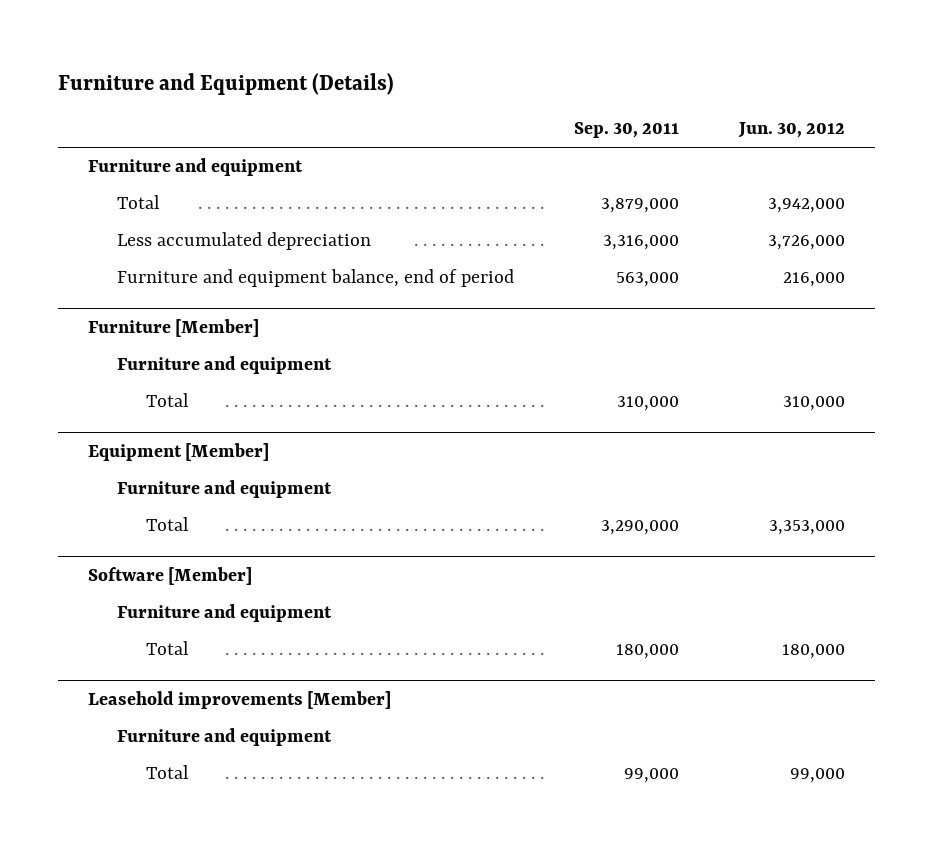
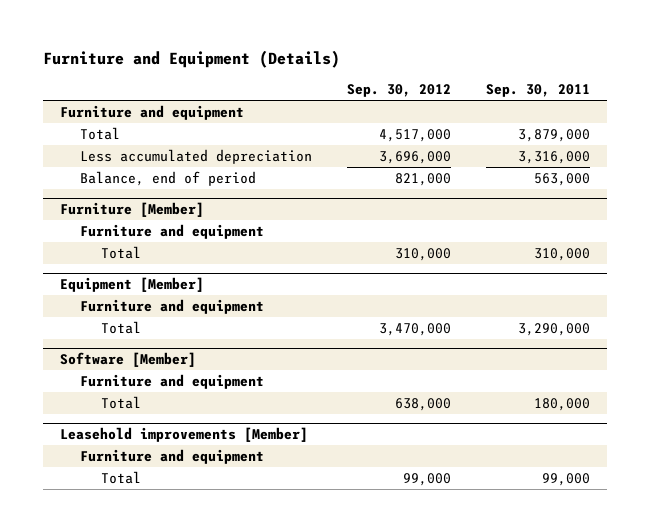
- | Sep. 30, 2011 | Jun. 30, 2012
+ | Sep. 30, 2012 | Sep. 30, 2011
- Furniture and equipment balance, end of period | 563,000 | 216,000
+ Balance, end of period | 821,000 | 563,000

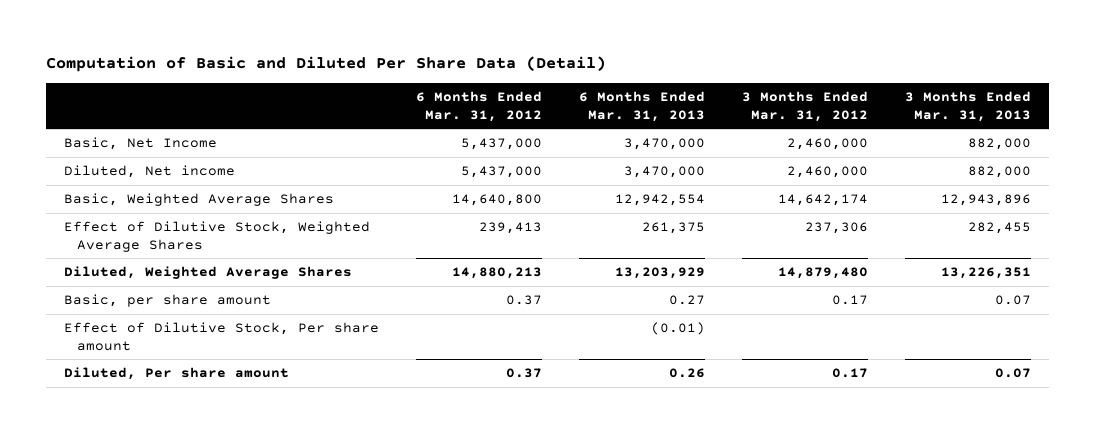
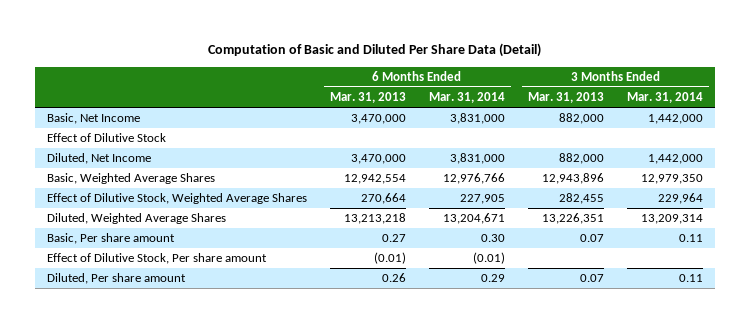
- | 6 Months Ended Mar. 31, 2012 | 6 Months Ended Mar. 31, 2013 | 3 Months Ended Mar. 31, 2012 | 3 Months Ended Mar. 31, 2013
+ | 6 Months Ended Mar. 31, 2013 | 6 Months Ended Mar. 31, 2014 | 3 Months Ended Mar. 31, 2013 | 3 Months Ended Mar. 31, 2014
- Diluted, Net income | 5,437,000 | 3,470,000 | 2,460,000 | 882,000
+ Effect of Dilutive Stock
+ Diluted, Net Income | 3,470,000 | 3,831,000 | 882,000 | 1,442,000
- Effect of Dilutive Stock, Weighted Average Shares | 239,413 | 261,375 | 237,306 | 282,455
- Diluted, Weighted Average Shares | 14,880,213 | 13,203,929 | 14,879,480 | 13,226,351
- Basic, per share amount | 0.37 | 0.27 | 0.17 | 0.07
+ Effect of Dilutive Stock, Weighted Average Shares | 270,664 | 227,905 | 282,455 | 229,964
+ Diluted, Weighted Average Shares | 13,213,218 | 13,204,671 | 13,226,351 | 13,209,314
+ Basic, Per share amount | 0.27 | 0.30 | 0.07 | 0.11

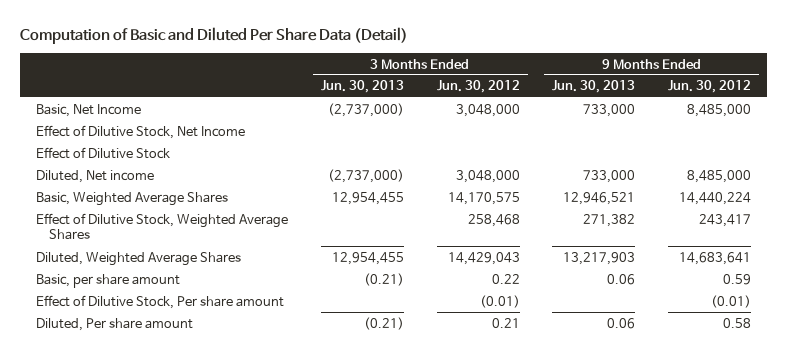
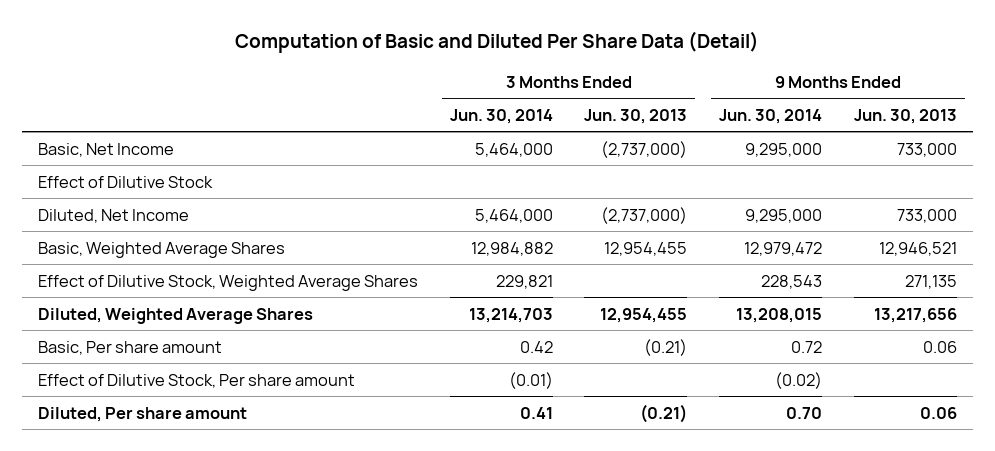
- | 3 Months Ended Jun. 30, 2013 | 3 Months Ended Jun. 30, 2012 | 9 Months Ended Jun. 30, 2013 | 9 Months Ended Jun. 30, 2012
+ | 3 Months Ended Jun. 30, 2014 | 3 Months Ended Jun. 30, 2013 | 9 Months Ended Jun. 30, 2014 | 9 Months Ended Jun. 30, 2013
- Effect of Dilutive Stock, Net Income
- Diluted, Net income | (2,737,000) | 3,048,000 | 733,000 | 8,485,000
+ Diluted, Net Income | 5,464,000 | (2,737,000) | 9,295,000 | 733,000
- Effect of Dilutive Stock, Weighted Average Shares | | 258,468 | 271,382 | 243,417
- Diluted, Weighted Average Shares | 12,954,455 | 14,429,043 | 13,217,903 | 14,683,641
- Basic, per share amount | (0.21) | 0.22 | 0.06 | 0.59
+ Effect of Dilutive Stock, Weighted Average Shares | 229,821 | | 228,543 | 271,135
+ Diluted, Weighted Average Shares | 13,214,703 | 12,954,455 | 13,208,015 | 13,217,656
+ Basic, Per share amount | 0.42 | (0.21) | 0.72 | 0.06

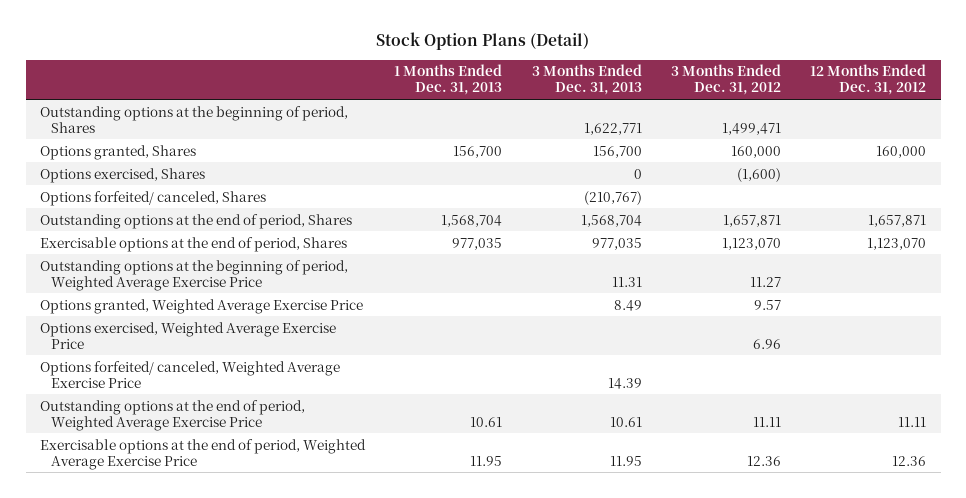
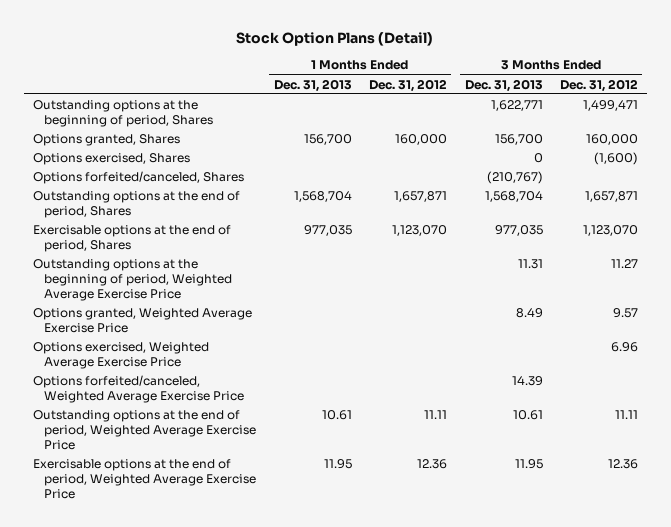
- | 1 Months Ended Dec. 31, 2013 | 3 Months Ended Dec. 31, 2013 | 3 Months Ended Dec. 31, 2012 | 12 Months Ended Dec. 31, 2012
+ | 1 Months Ended Dec. 31, 2013 | 1 Months Ended Dec. 31, 2012 | 3 Months Ended Dec. 31, 2013 | 3 Months Ended Dec. 31, 2012
- Options forfeited/ canceled, Shares | | (210,767) | |
+ Options forfeited/canceled, Shares | | | (210,767) |
- Options forfeited/ canceled, Weighted Average Exercise Price | | 14.39 | |
+ Options forfeited/canceled, Weighted Average Exercise Price | | | 14.39 |

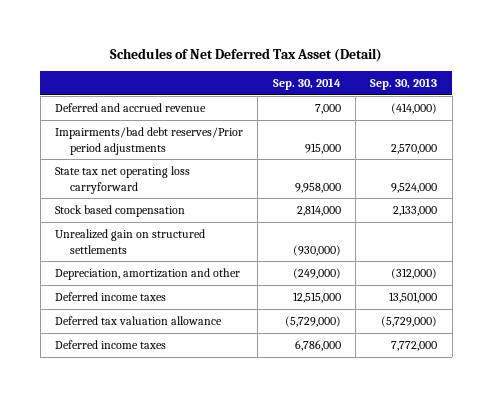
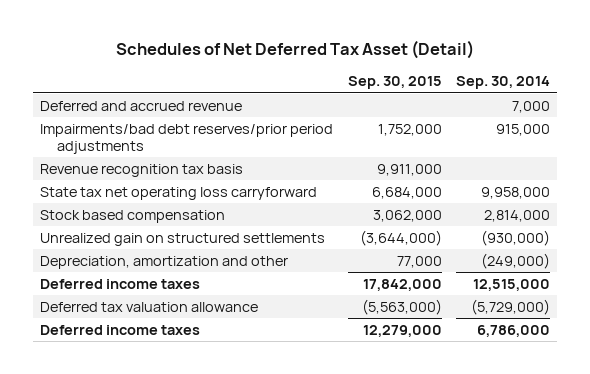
- | Sep. 30, 2014 | Sep. 30, 2013
+ | Sep. 30, 2015 | Sep. 30, 2014
- Impairments/bad debt reserves/Prior period adjustments | 915,000 | 2,570,000
+ Impairments/bad debt reserves/prior period adjustments | 1,752,000 | 915,000
+ Revenue recognition tax basis | 9,911,000 |

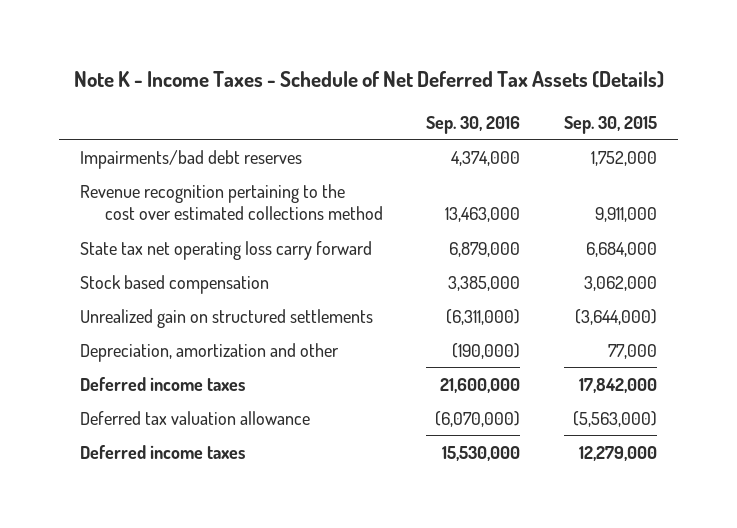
- Schedules of Net Deferred Tax Asset (Detail)
+ Note K - Income Taxes - Schedule of Net Deferred Tax Assets (Details)
- | Sep. 30, 2015 | Sep. 30, 2014
+ | Sep. 30, 2016 | Sep. 30, 2015
- Deferred and accrued revenue | | 7,000
- Impairments/bad debt reserves/prior period adjustments | 1,752,000 | 915,000
- Revenue recognition tax basis | 9,911,000 |
- State tax net operating loss carryforward | 6,684,000 | 9,958,000
+ Impairments/bad debt reserves | 4,374,000 | 1,752,000
+ Revenue recognition pertaining to the cost over estimated collections method | 13,463,000 | 9,911,000
+ State tax net operating loss carry forward | 6,879,000 | 6,684,000

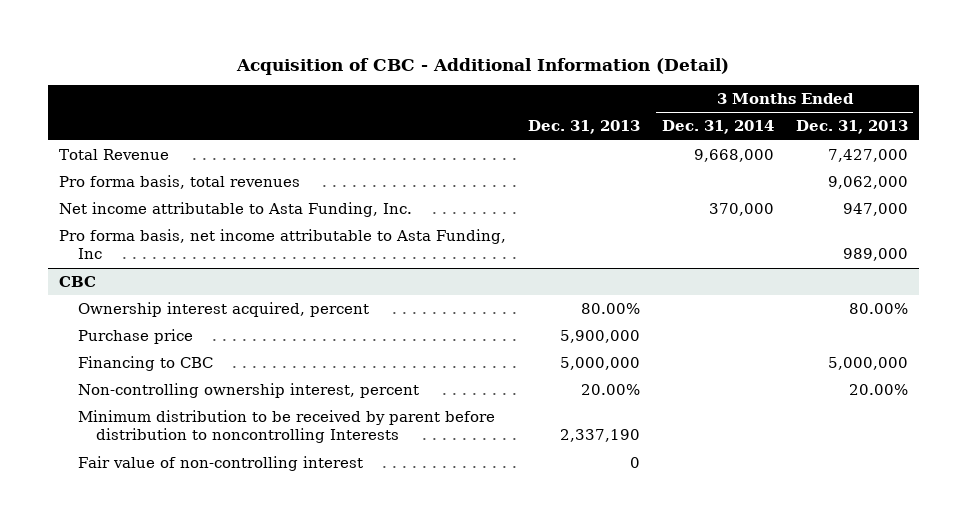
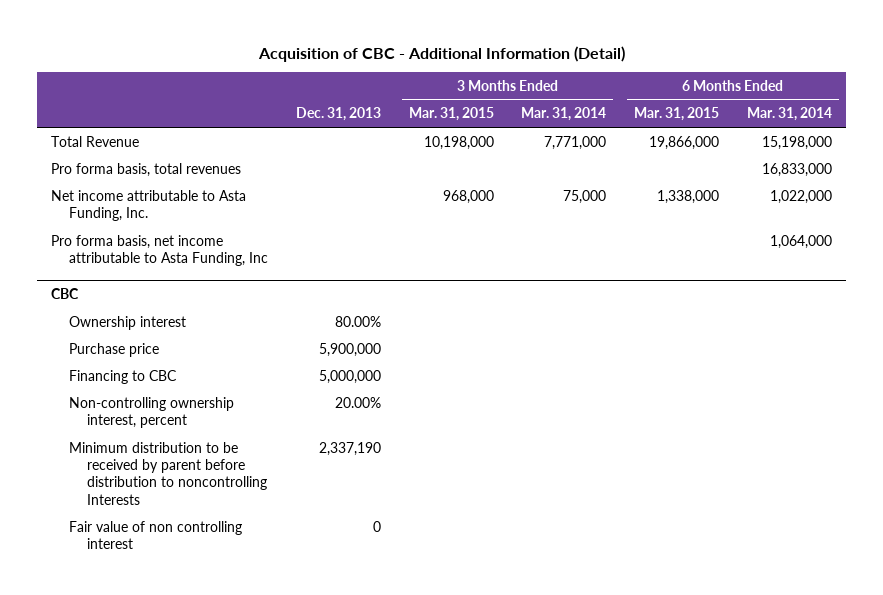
- | Dec. 31, 2013 | 3 Months Ended Dec. 31, 2014 | 3 Months Ended Dec. 31, 2013
+ | Dec. 31, 2013 | 3 Months Ended Mar. 31, 2015 | 3 Months Ended Mar. 31, 2014 | 6 Months Ended Mar. 31, 2015 | 6 Months Ended Mar. 31, 2014
@ CBC
- Ownership interest acquired, percent | 80.00% | | 80.00%
+ Ownership interest | 80.00% | | | |
- Fair value of non-controlling interest | 0 | |
+ Fair value of non controlling interest | 0 | | | |

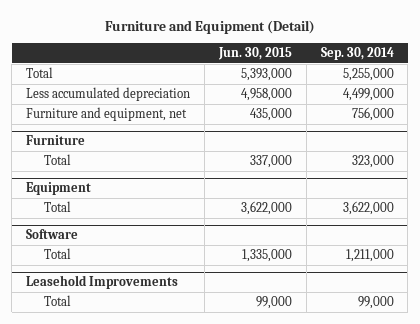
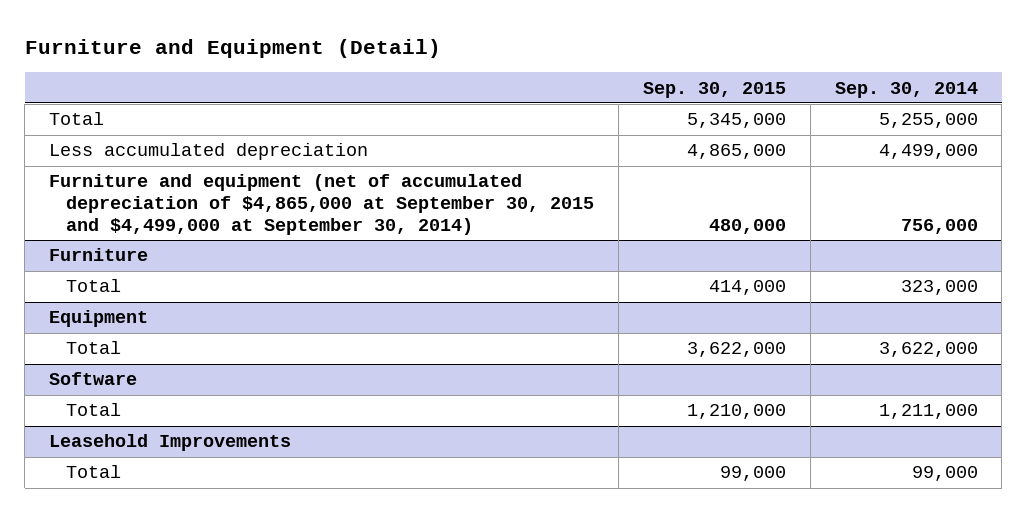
- | Jun. 30, 2015 | Sep. 30, 2014
+ | Sep. 30, 2015 | Sep. 30, 2014
- Furniture and equipment, net | 435,000 | 756,000
+ Furniture and equipment (net of accumulated depreciation of $4,865,000 at September 30, 2015 and $4,499,000 at September 30, 2014) | 480,000 | 756,000

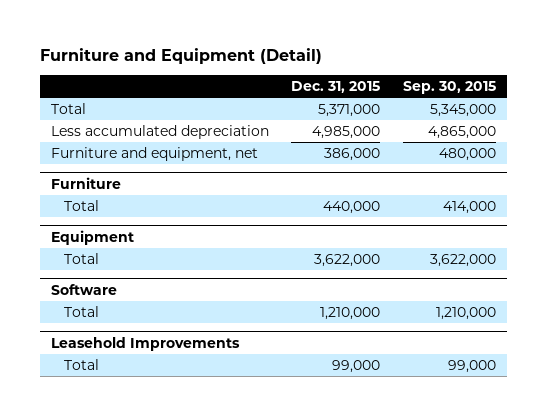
- | Sep. 30, 2015 | Sep. 30, 2014
+ | Dec. 31, 2015 | Sep. 30, 2015
- Furniture and equipment (net of accumulated depreciation of $4,865,000 at September 30, 2015 and $4,499,000 at September 30, 2014) | 480,000 | 756,000
+ Furniture and equipment, net | 386,000 | 480,000

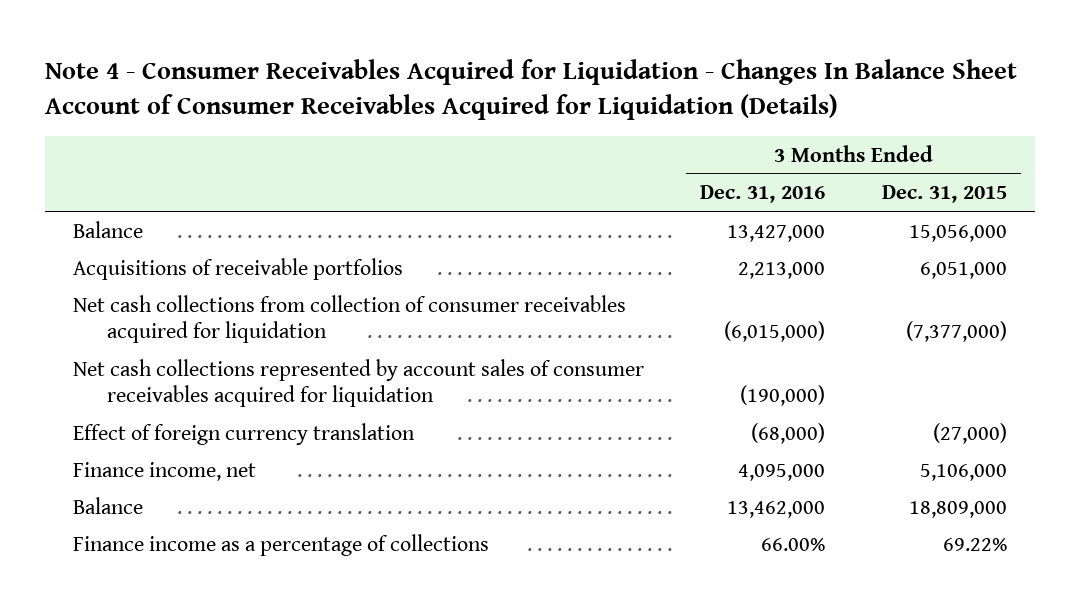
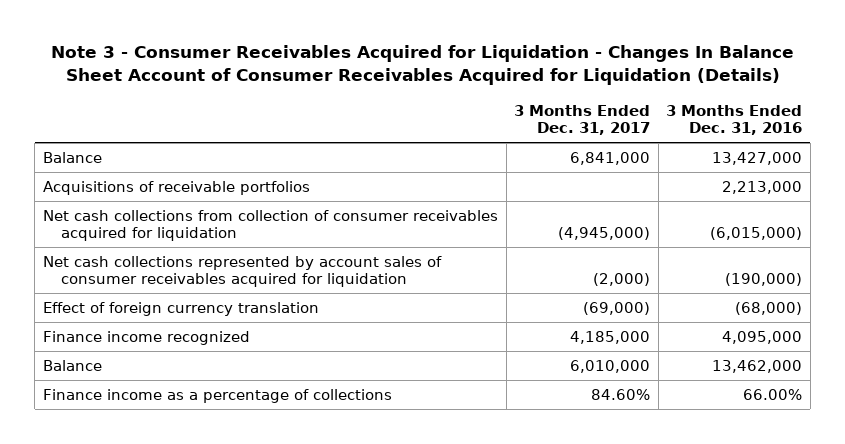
- Note 4 - Consumer Receivables Acquired for Liquidation - Changes In Balance Sheet Account of Consumer Receivables Acquired for Liquidation (Details)
+ Note 3 - Consumer Receivables Acquired for Liquidation - Changes In Balance Sheet Account of Consumer Receivables Acquired for Liquidation (Details)
- | 3 Months Ended Dec. 31, 2016 | 3 Months Ended Dec. 31, 2015
+ | 3 Months Ended Dec. 31, 2017 | 3 Months Ended Dec. 31, 2016
- Finance income, net | 4,095,000 | 5,106,000
+ Finance income recognized | 4,185,000 | 4,095,000

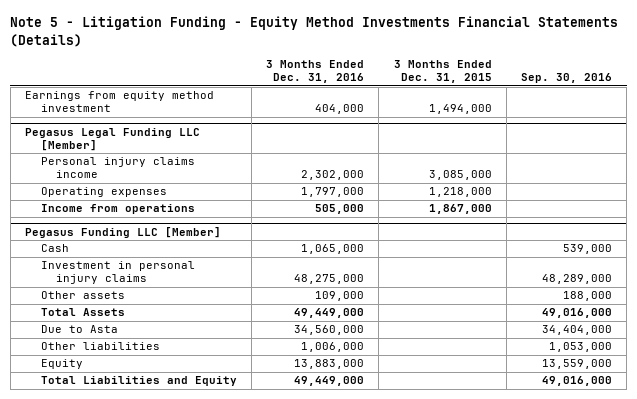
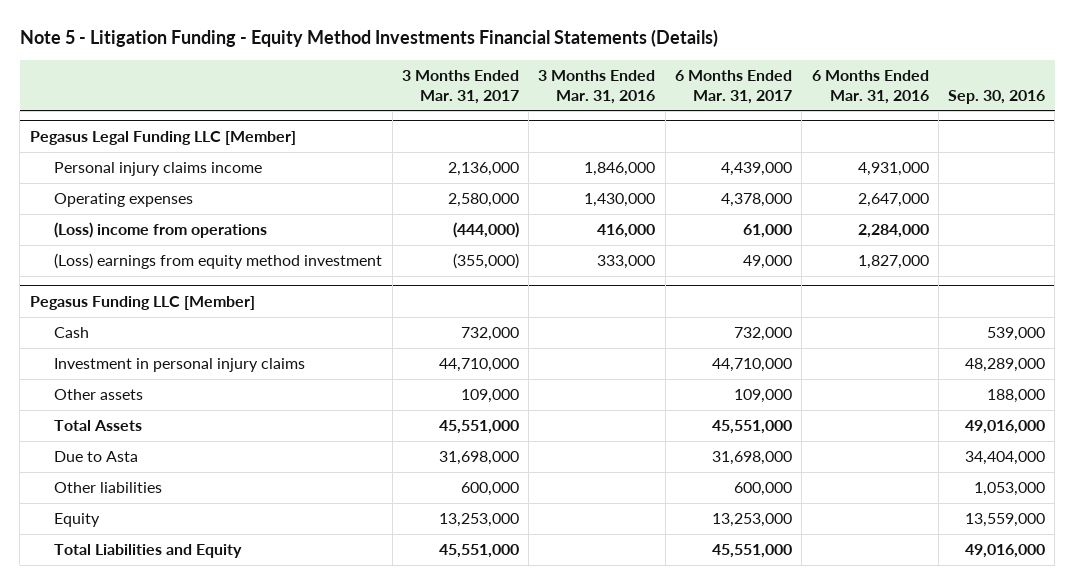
- | 3 Months Ended Dec. 31, 2016 | 3 Months Ended Dec. 31, 2015 | Sep. 30, 2016
+ | 3 Months Ended Mar. 31, 2017 | 3 Months Ended Mar. 31, 2016 | 6 Months Ended Mar. 31, 2017 | 6 Months Ended Mar. 31, 2016 | Sep. 30, 2016
- Earnings from equity method investment | 404,000 | 1,494,000 |
@ Pegasus Legal Funding LLC [Member]
- Income from operations | 505,000 | 1,867,000 |
+ (Loss) income from operations | (444,000) | 416,000 | 61,000 | 2,284,000 |
+ (Loss) earnings from equity method investment | (355,000) | 333,000 | 49,000 | 1,827,000 |

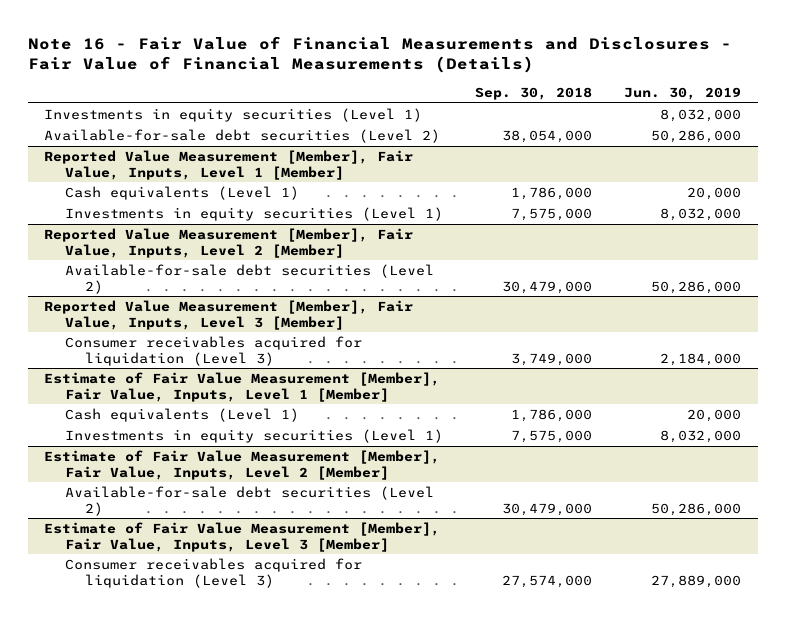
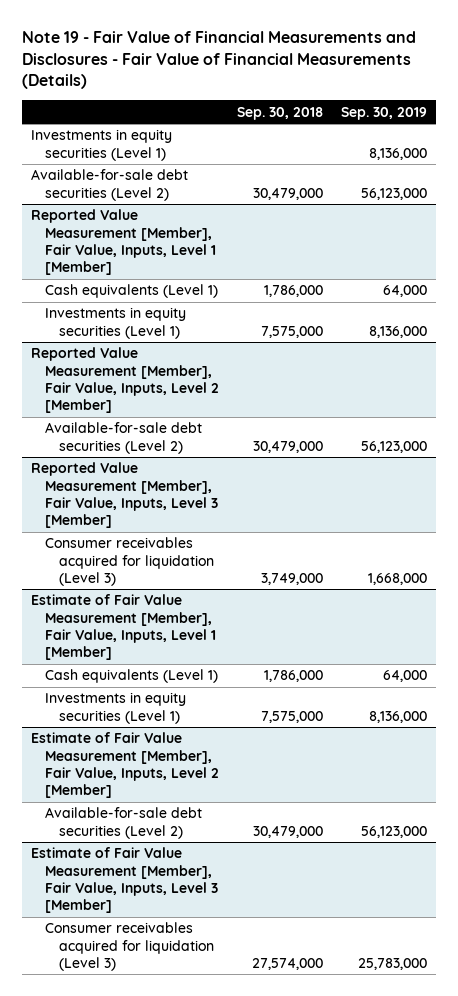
- Note 16 - Fair Value of Financial Measurements and Disclosures - Fair Value of Financial Measurements (Details)
+ Note 19 - Fair Value of Financial Measurements and Disclosures - Fair Value of Financial Measurements (Details)
- | Sep. 30, 2018 | Jun. 30, 2019
+ | Sep. 30, 2018 | Sep. 30, 2019
- Available-for-sale debt securities (Level 2) | 38,054,000 | 50,286,000
+ Available-for-sale debt securities (Level 2) | 30,479,000 | 56,123,000

